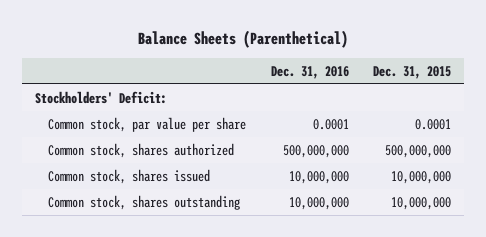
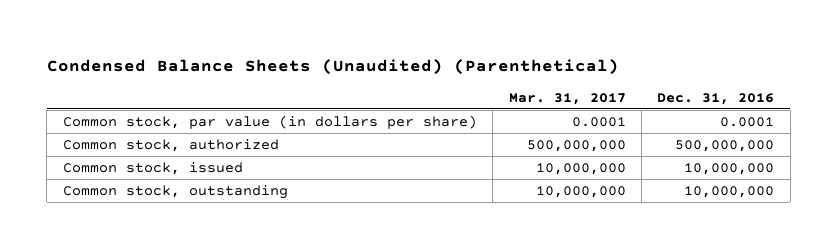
- Balance Sheets (Parenthetical)
+ Condensed Balance Sheets (Unaudited) (Parenthetical)
- | Dec. 31, 2016 | Dec. 31, 2015
+ | Mar. 31, 2017 | Dec. 31, 2016
- Stockholders' Deficit:
- Common stock, par value per share | 0.0001 | 0.0001
- Common stock, shares authorized | 500,000,000 | 500,000,000
- Common stock, shares issued | 10,000,000 | 10,000,000
- Common stock, shares outstanding | 10,000,000 | 10,000,000
+ Common stock, par value (in dollars per share) | 0.0001 | 0.0001
+ Common stock, authorized | 500,000,000 | 500,000,000
+ Common stock, issued | 10,000,000 | 10,000,000
+ Common stock, outstanding | 10,000,000 | 10,000,000

